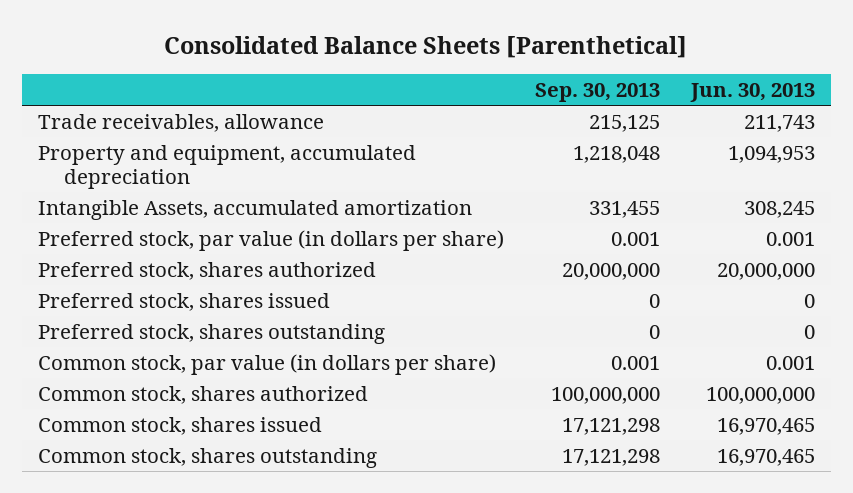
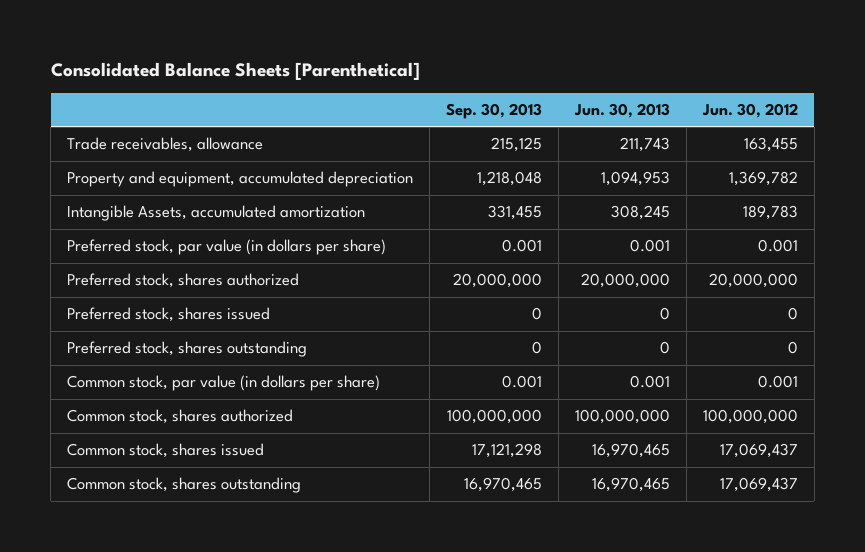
- | Sep. 30, 2013 | Jun. 30, 2013
+ | Sep. 30, 2013 | Jun. 30, 2013 | Jun. 30, 2012
- Common stock, shares outstanding | 17,121,298 | 16,970,465
+ Common stock, shares outstanding | 16,970,465 | 16,970,465 | 17,069,437

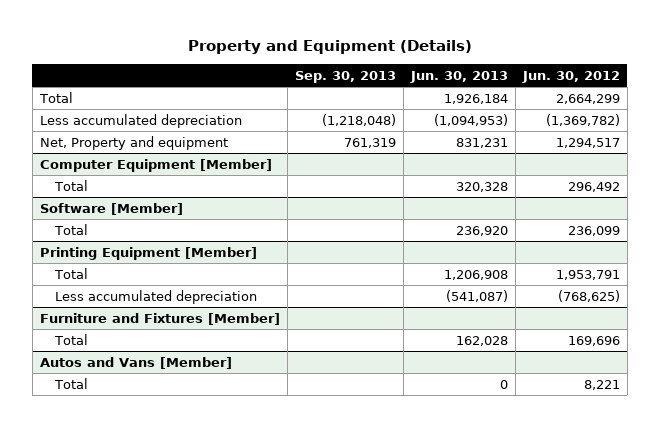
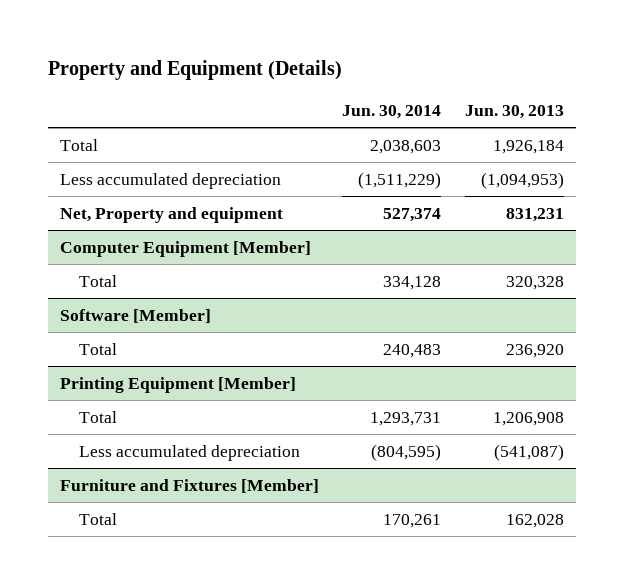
- | Sep. 30, 2013 | Jun. 30, 2013 | Jun. 30, 2012
+ | Jun. 30, 2014 | Jun. 30, 2013
- Autos and Vans [Member]
- Total | | 0 | 8,221

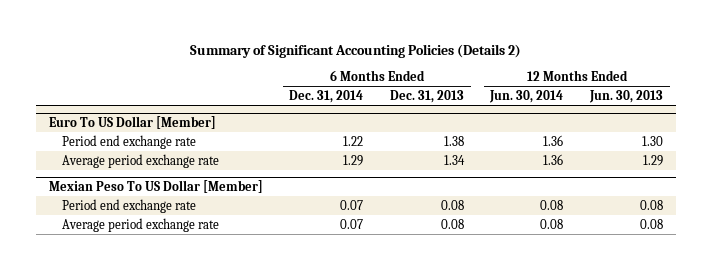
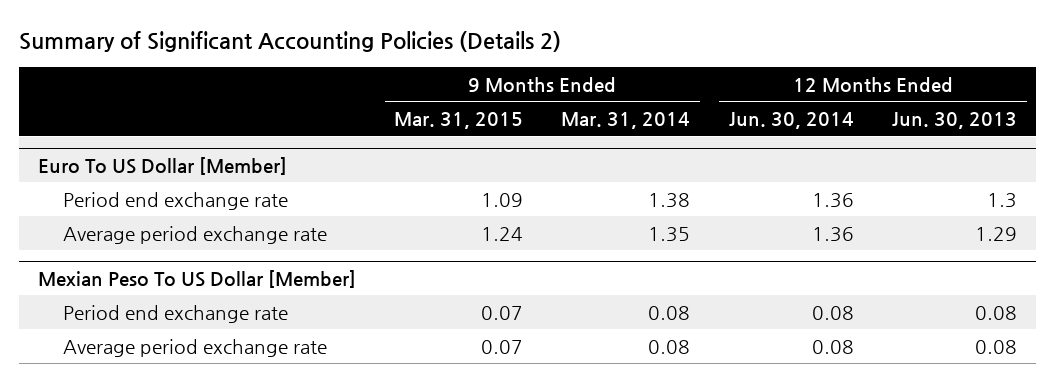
- | 6 Months Ended Dec. 31, 2014 | 6 Months Ended Dec. 31, 2013 | 12 Months Ended Jun. 30, 2014 | 12 Months Ended Jun. 30, 2013
+ | 9 Months Ended Mar. 31, 2015 | 9 Months Ended Mar. 31, 2014 | 12 Months Ended Jun. 30, 2014 | 12 Months Ended Jun. 30, 2013
@ Euro To US Dollar [Member]
- Period end exchange rate | 1.22 | 1.38 | 1.36 | 1.30
+ Period end exchange rate | 1.09 | 1.38 | 1.36 | 1.3

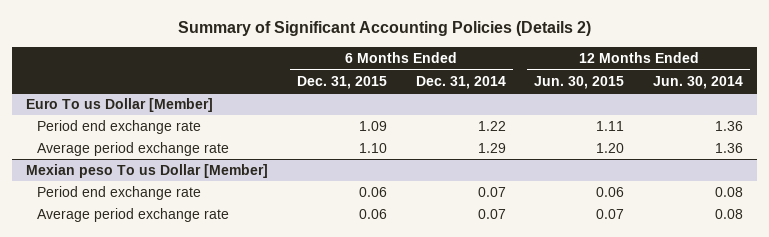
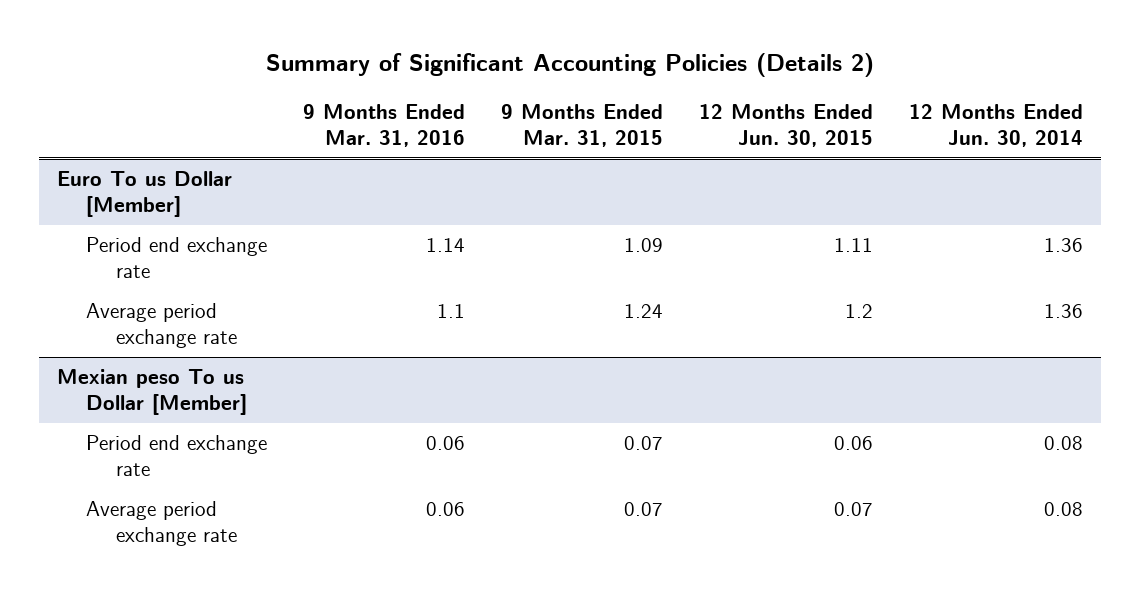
- | 6 Months Ended Dec. 31, 2015 | 6 Months Ended Dec. 31, 2014 | 12 Months Ended Jun. 30, 2015 | 12 Months Ended Jun. 30, 2014
+ | 9 Months Ended Mar. 31, 2016 | 9 Months Ended Mar. 31, 2015 | 12 Months Ended Jun. 30, 2015 | 12 Months Ended Jun. 30, 2014
@ Euro To us Dollar [Member]
- Average period exchange rate | 1.10 | 1.29 | 1.20 | 1.36
+ Average period exchange rate | 1.1 | 1.24 | 1.2 | 1.36

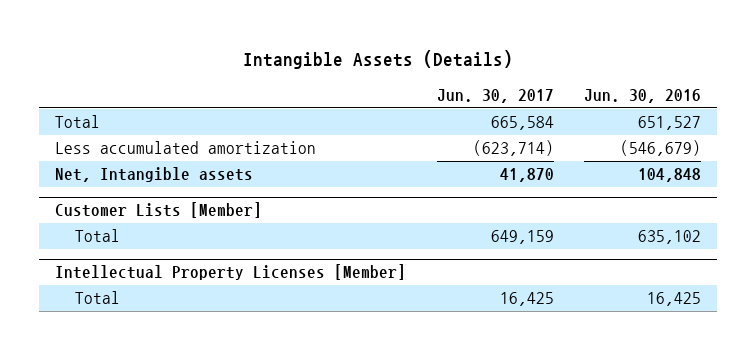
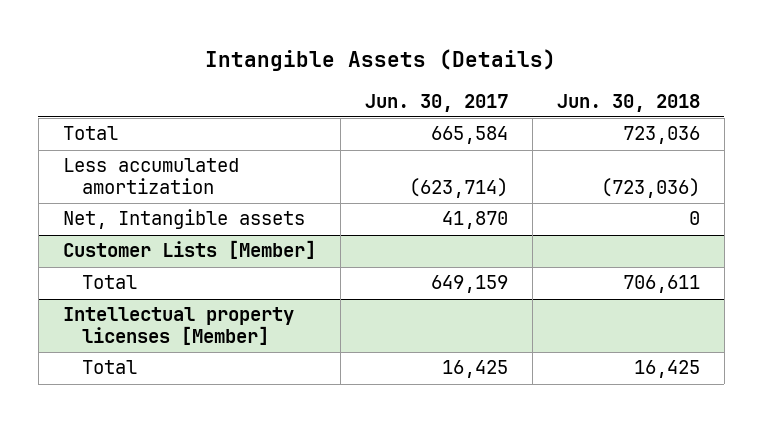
- | Jun. 30, 2017 | Jun. 30, 2016
+ | Jun. 30, 2017 | Jun. 30, 2018
- Intellectual Property Licenses [Member]
+ Intellectual property licenses [Member]

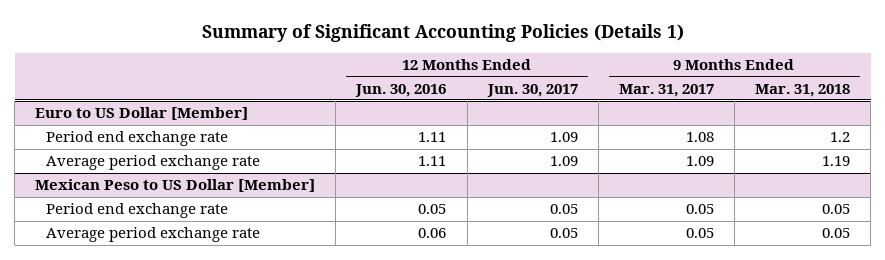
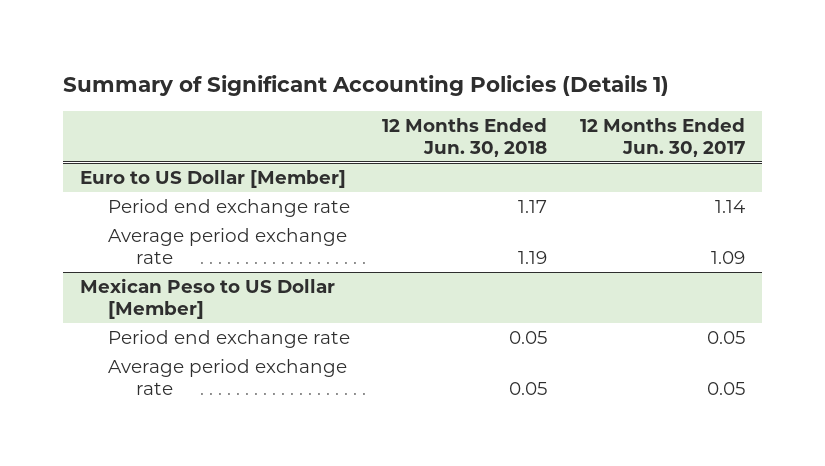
- | 12 Months Ended Jun. 30, 2016 | 12 Months Ended Jun. 30, 2017 | 9 Months Ended Mar. 31, 2017 | 9 Months Ended Mar. 31, 2018
+ | 12 Months Ended Jun. 30, 2018 | 12 Months Ended Jun. 30, 2017
@ Euro to US Dollar [Member]
- Period end exchange rate | 1.11 | 1.09 | 1.08 | 1.2
+ Period end exchange rate | 1.17 | 1.14

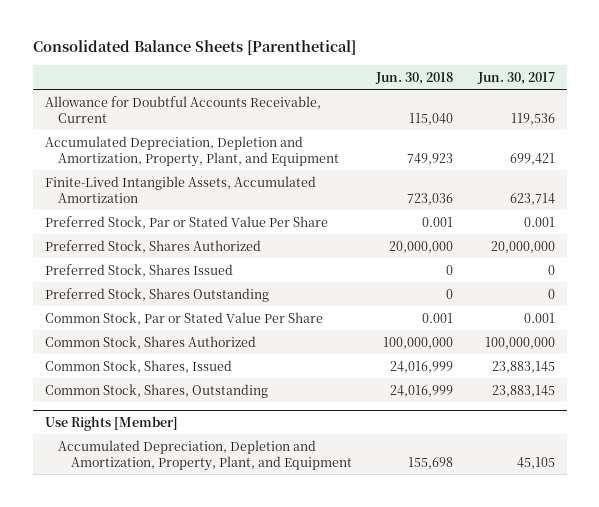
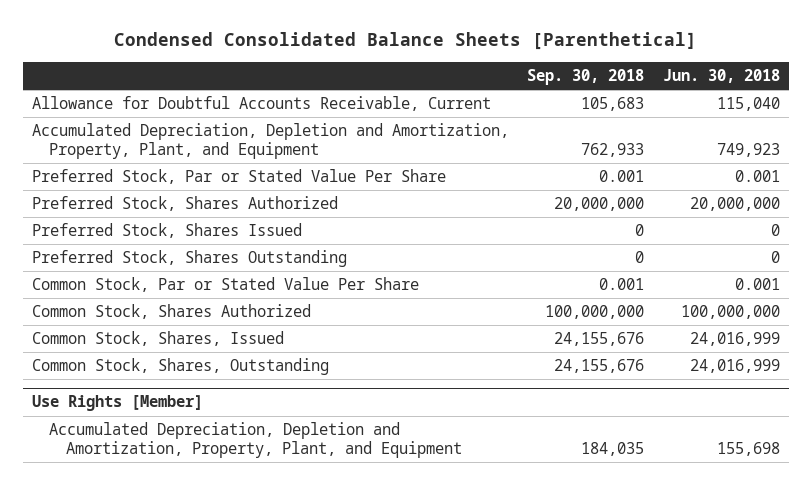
- Consolidated Balance Sheets [Parenthetical]
+ Condensed Consolidated Balance Sheets [Parenthetical]
- | Jun. 30, 2018 | Jun. 30, 2017
+ | Sep. 30, 2018 | Jun. 30, 2018
- Finite-Lived Intangible Assets, Accumulated Amortization | 723,036 | 623,714

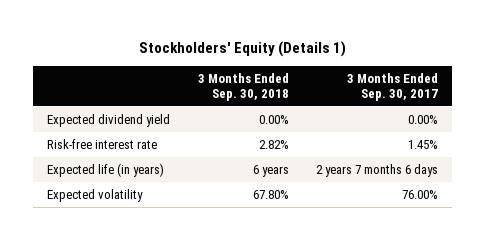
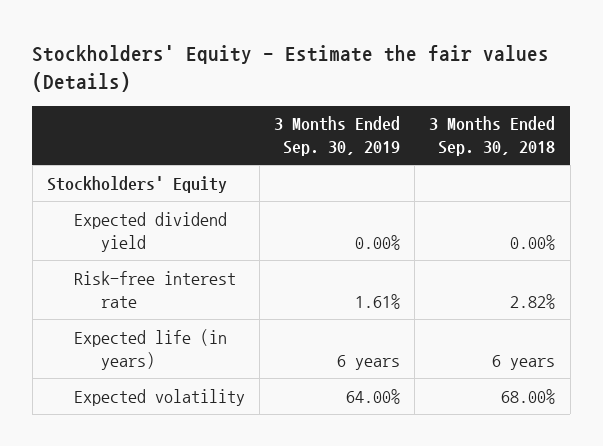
- Stockholders' Equity (Details 1)
+ Stockholders' Equity - Estimate the fair values (Details)
- | 3 Months Ended Sep. 30, 2018 | 3 Months Ended Sep. 30, 2017
+ | 3 Months Ended Sep. 30, 2019 | 3 Months Ended Sep. 30, 2018
+ Stockholders' Equity
- Expected volatility | 67.80% | 76.00%
+ Expected volatility | 64.00% | 68.00%

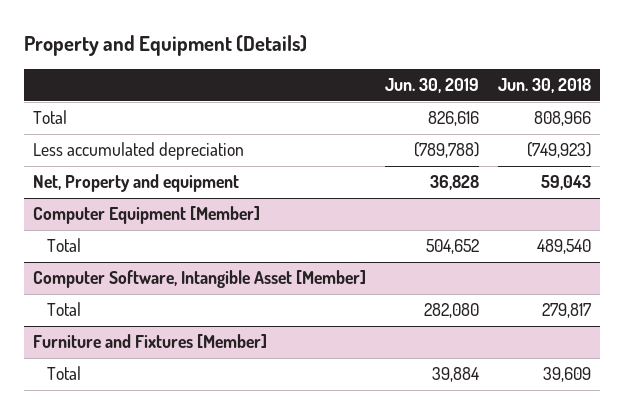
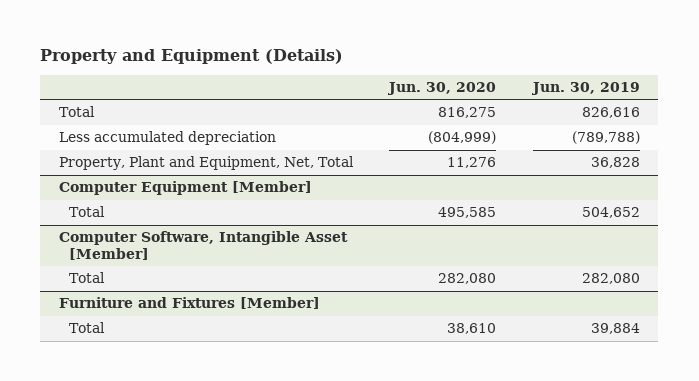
- | Jun. 30, 2019 | Jun. 30, 2018
+ | Jun. 30, 2020 | Jun. 30, 2019
- Net, Property and equipment | 36,828 | 59,043
+ Property, Plant and Equipment, Net, Total | 11,276 | 36,828

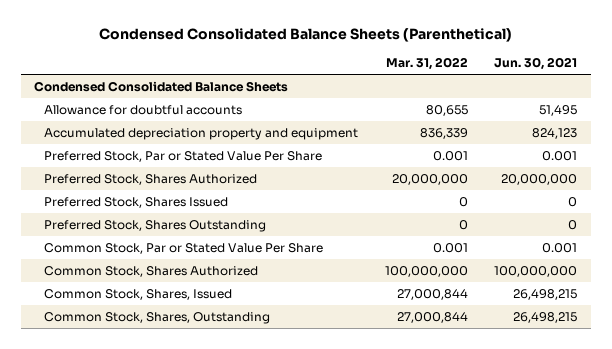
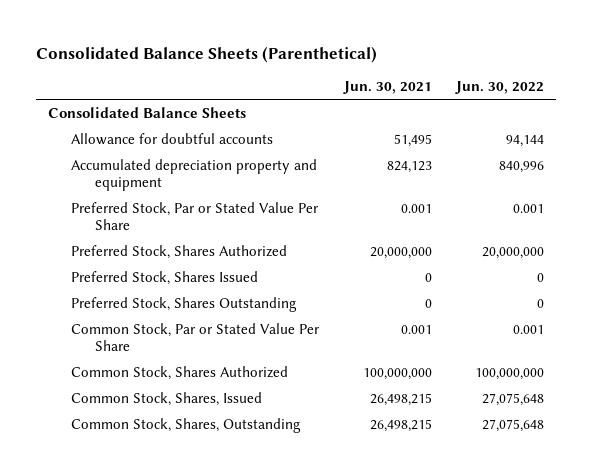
- Condensed Consolidated Balance Sheets (Parenthetical)
+ Consolidated Balance Sheets (Parenthetical)
- | Mar. 31, 2022 | Jun. 30, 2021
+ | Jun. 30, 2021 | Jun. 30, 2022
- Condensed Consolidated Balance Sheets
+ Consolidated Balance Sheets

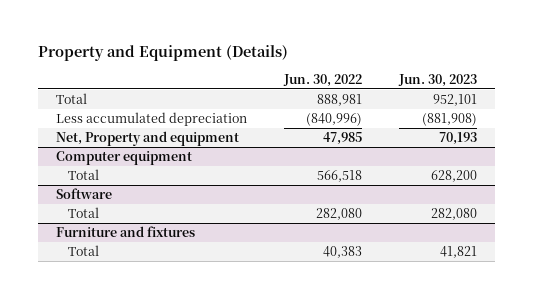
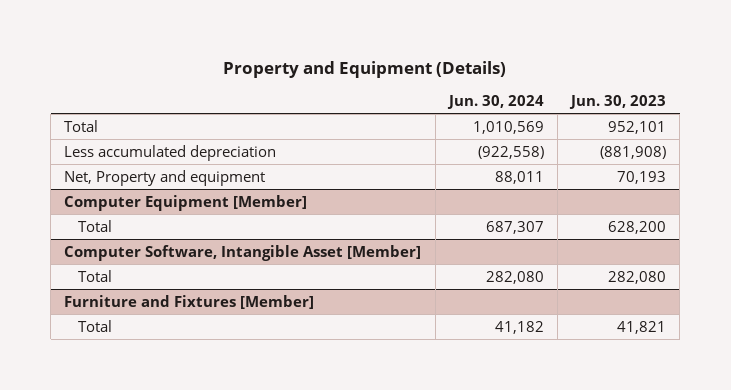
- | Jun. 30, 2022 | Jun. 30, 2023
+ | Jun. 30, 2024 | Jun. 30, 2023
- Computer equipment
+ Computer Equipment [Member]
- Software
+ Computer Software, Intangible Asset [Member]
- Furniture and fixtures
+ Furniture and Fixtures [Member]

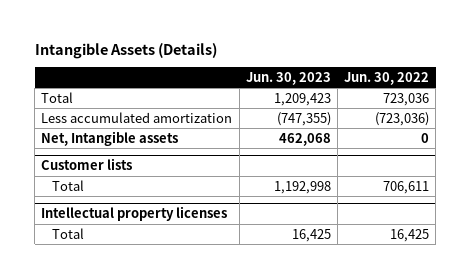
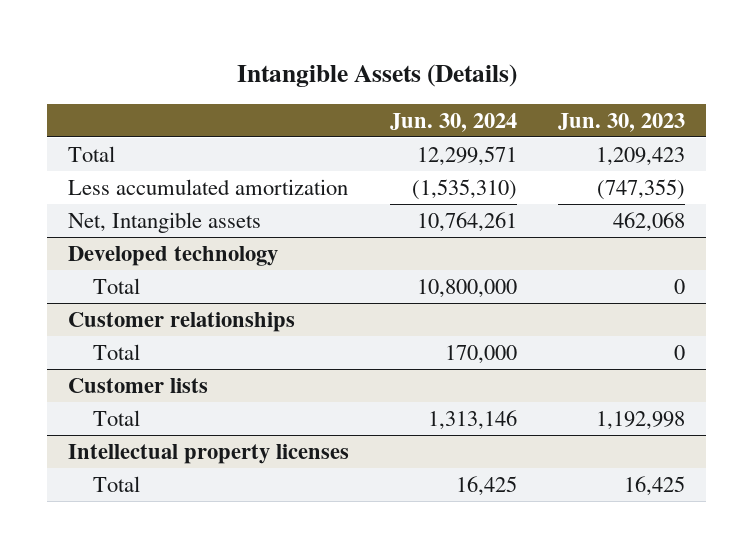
- | Jun. 30, 2023 | Jun. 30, 2022
+ | Jun. 30, 2024 | Jun. 30, 2023
+ Developed technology
+ Total | 10,800,000 | 0
+ Customer relationships
+ Total | 170,000 | 0

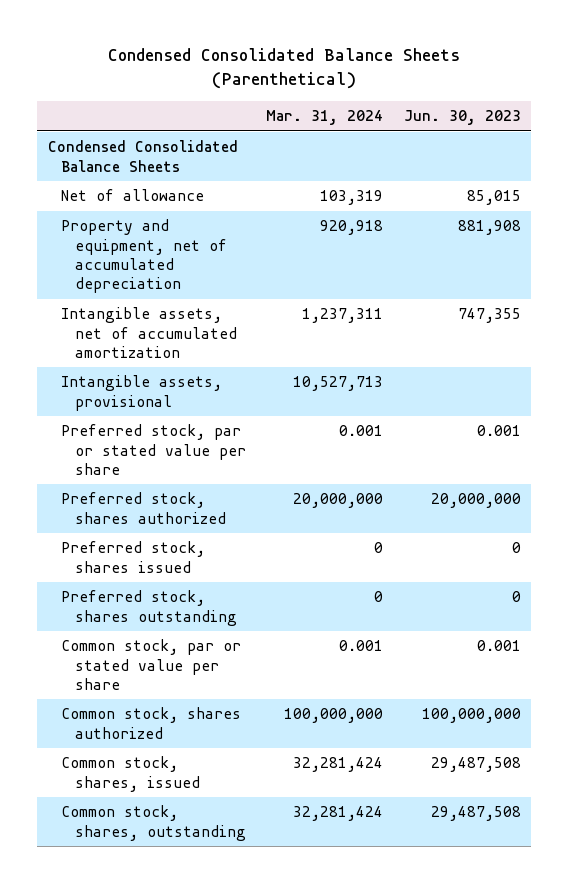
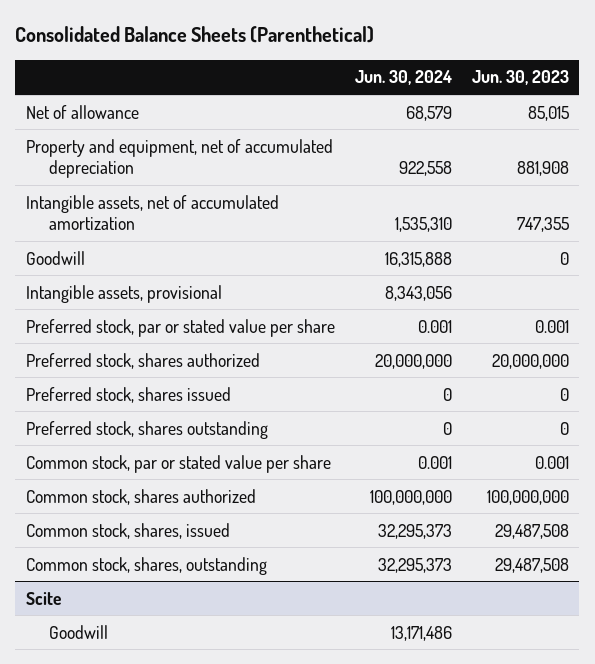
- Condensed Consolidated Balance Sheets (Parenthetical)
+ Consolidated Balance Sheets (Parenthetical)
- | Mar. 31, 2024 | Jun. 30, 2023
+ | Jun. 30, 2024 | Jun. 30, 2023
- Condensed Consolidated Balance Sheets
+ Goodwill | 16,315,888 | 0
+ Scite
+ Goodwill | 13,171,486 |

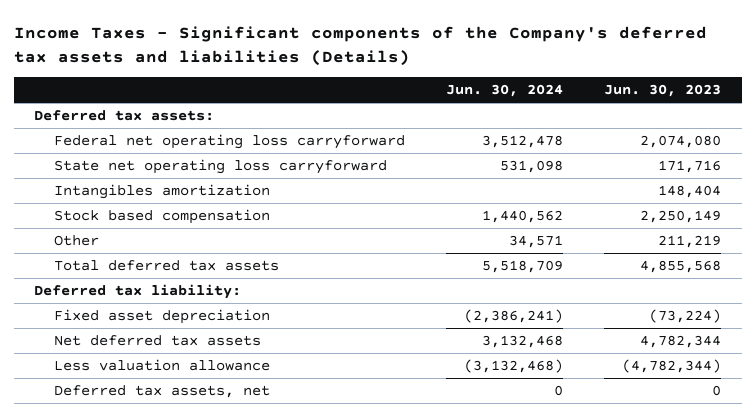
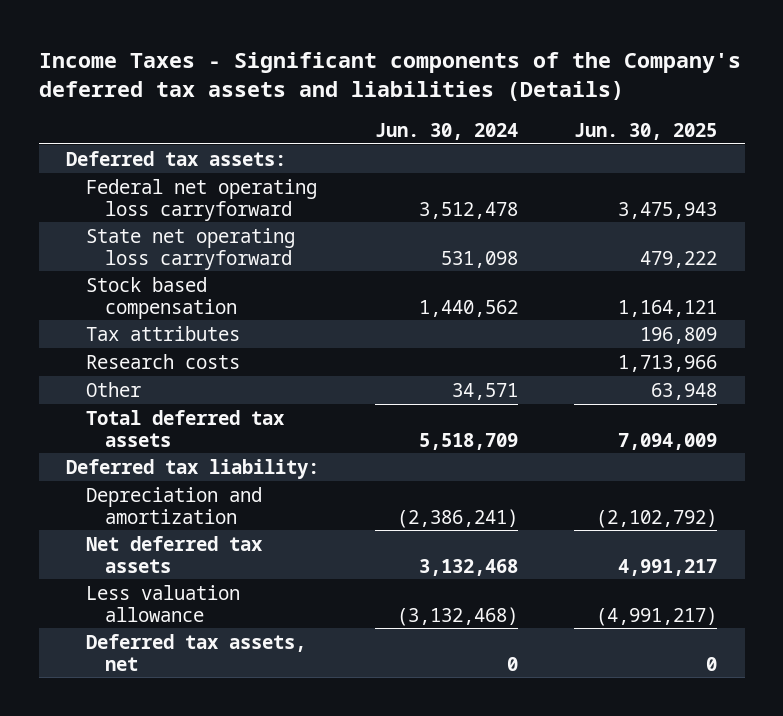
- | Jun. 30, 2024 | Jun. 30, 2023
+ | Jun. 30, 2024 | Jun. 30, 2025
- Intangibles amortization | | 148,404
+ Tax attributes | | 196,809
+ Research costs | | 1,713,966
- Fixed asset depreciation | (2,386,241) | (73,224)
+ Depreciation and amortization | (2,386,241) | (2,102,792)

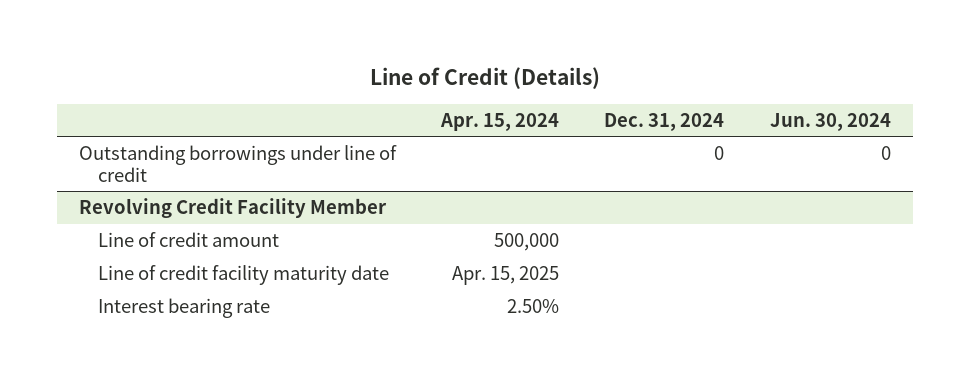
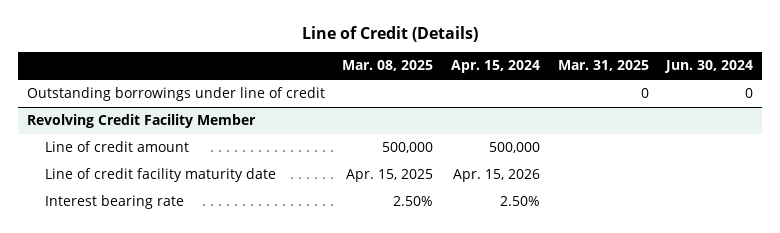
- | Apr. 15, 2024 | Dec. 31, 2024 | Jun. 30, 2024
+ | Mar. 08, 2025 | Apr. 15, 2024 | Mar. 31, 2025 | Jun. 30, 2024
@ Revolving Credit Facility Member
- Line of credit facility maturity date | Apr. 15, 2025 | |
+ Line of credit facility maturity date | Apr. 15, 2025 | Apr. 15, 2026 | |

